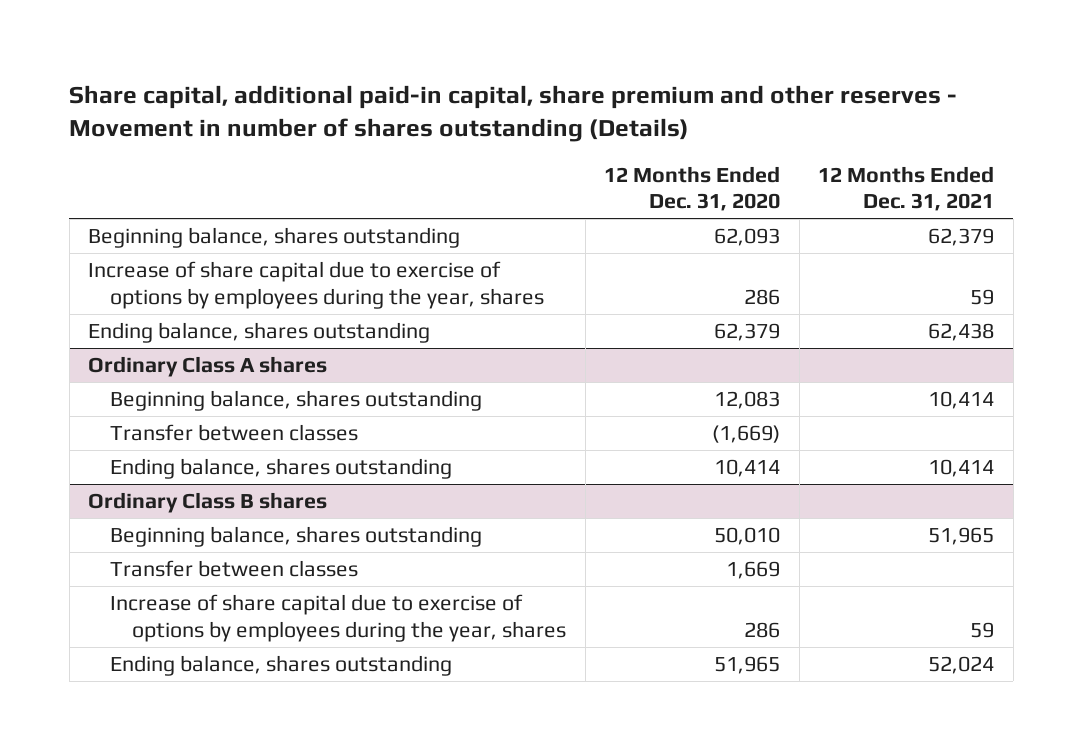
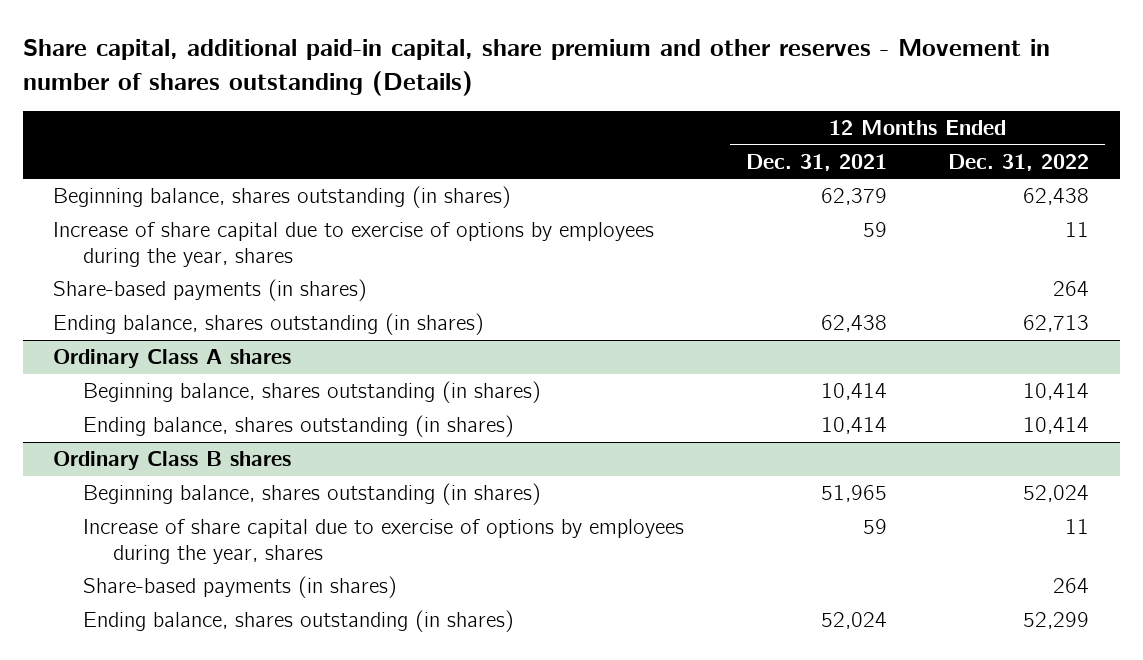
- | 12 Months Ended Dec. 31, 2020 | 12 Months Ended Dec. 31, 2021
+ | 12 Months Ended Dec. 31, 2021 | 12 Months Ended Dec. 31, 2022
- Beginning balance, shares outstanding | 62,093 | 62,379
+ Beginning balance, shares outstanding (in shares) | 62,379 | 62,438
- Ending balance, shares outstanding | 62,379 | 62,438
+ Share-based payments (in shares) | | 264
+ Ending balance, shares outstanding (in shares) | 62,438 | 62,713
@ Ordinary Class A shares
- Beginning balance, shares outstanding | 12,083 | 10,414
- Transfer between classes | (1,669) |
- Ending balance, shares outstanding | 10,414 | 10,414
+ Beginning balance, shares outstanding (in shares) | 10,414 | 10,414
+ Ending balance, shares outstanding (in shares) | 10,414 | 10,414
@ Ordinary Class B shares
- Beginning balance, shares outstanding | 50,010 | 51,965
- Transfer between classes | 1,669 |
+ Beginning balance, shares outstanding (in shares) | 51,965 | 52,024
- Ending balance, shares outstanding | 51,965 | 52,024
+ Share-based payments (in shares) | | 264
+ Ending balance, shares outstanding (in shares) | 52,024 | 52,299

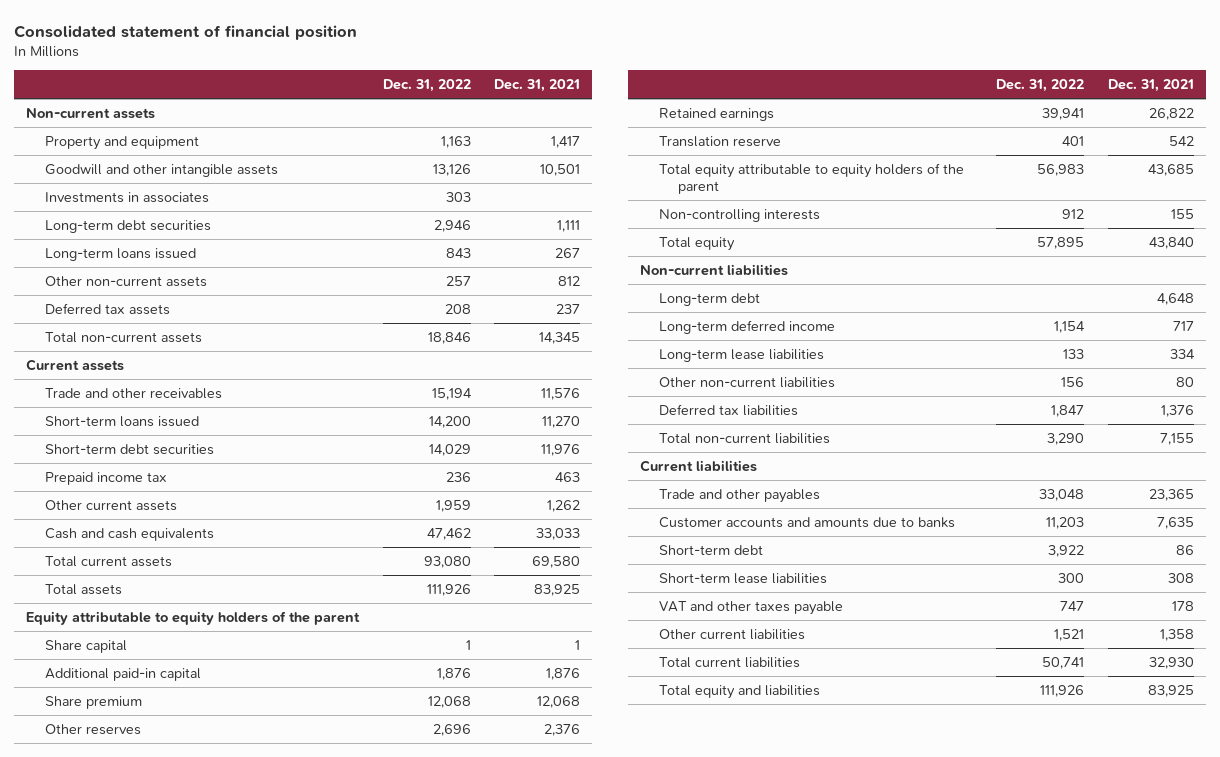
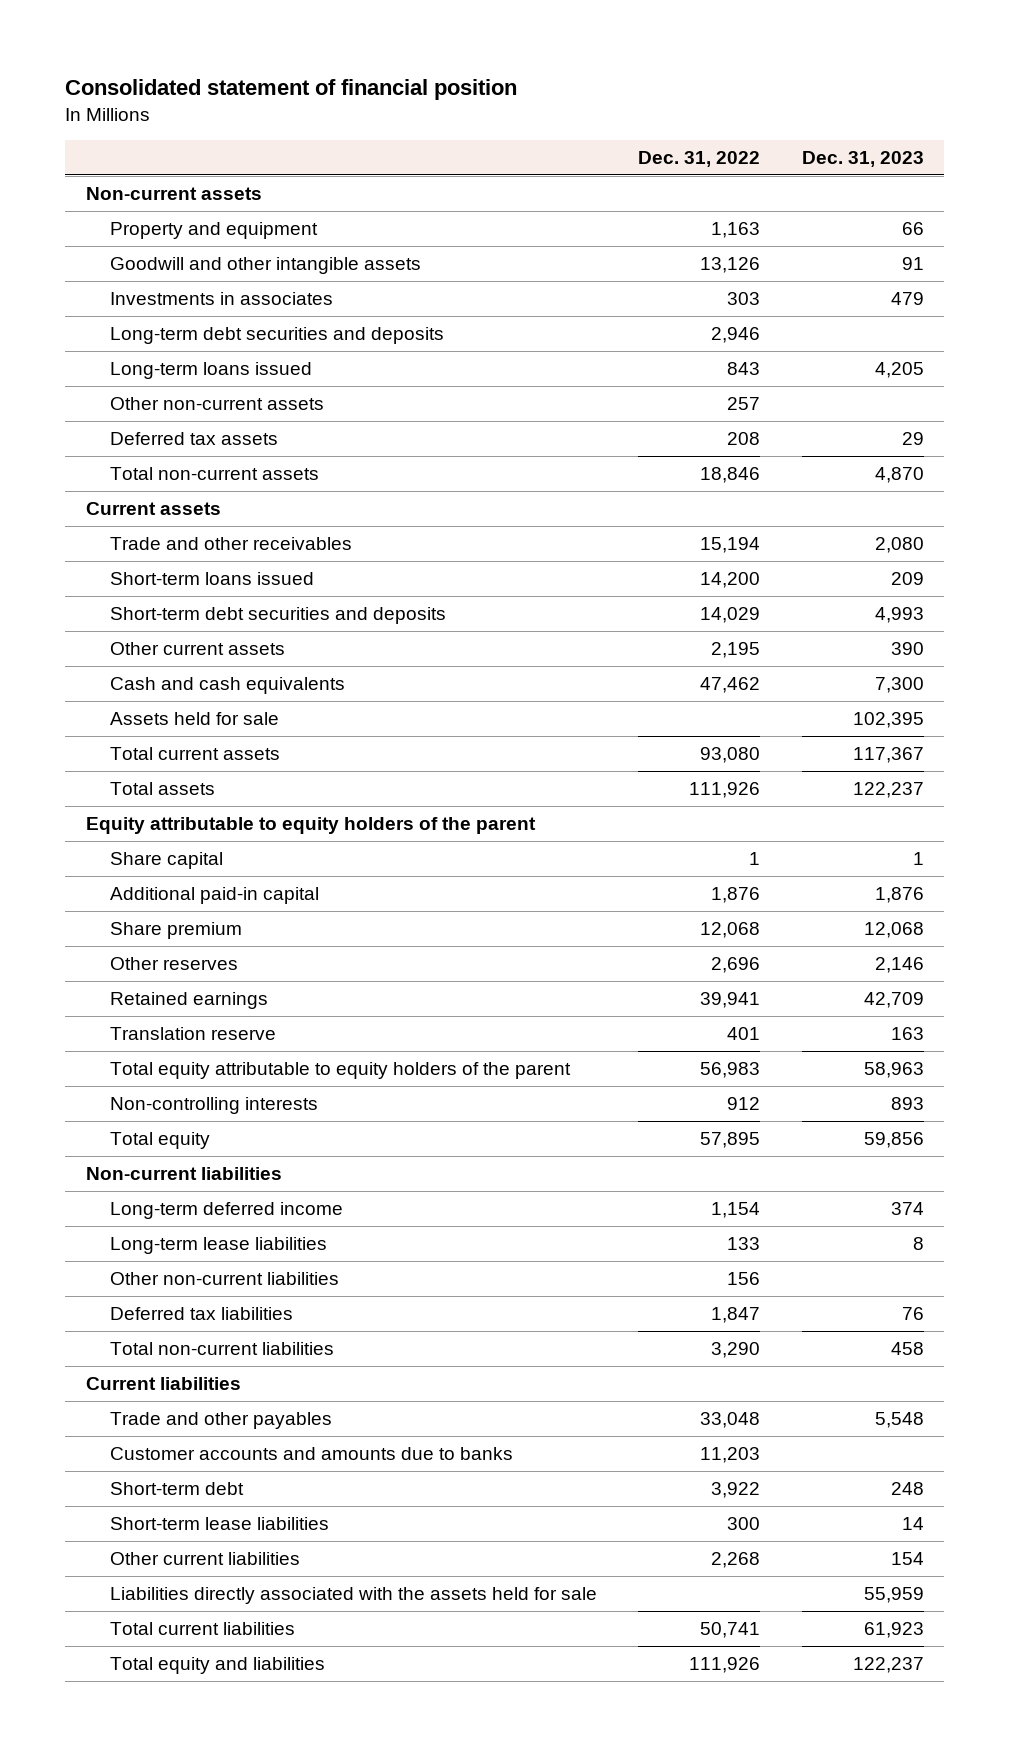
- | Dec. 31, 2022 | Dec. 31, 2021
+ | Dec. 31, 2022 | Dec. 31, 2023
- Long-term debt securities | 2,946 | 1,111
+ Long-term debt securities and deposits | 2,946 |
- Short-term debt securities | 14,029 | 11,976
- Prepaid income tax | 236 | 463
- Other current assets | 1,959 | 1,262
+ Short-term debt securities and deposits | 14,029 | 4,993
+ Other current assets | 2,195 | 390
+ Assets held for sale | | 102,395
- Long-term debt | | 4,648
- VAT and other taxes payable | 747 | 178
- Other current liabilities | 1,521 | 1,358
+ Other current liabilities | 2,268 | 154
+ Liabilities directly associated with the assets held for sale | | 55,959

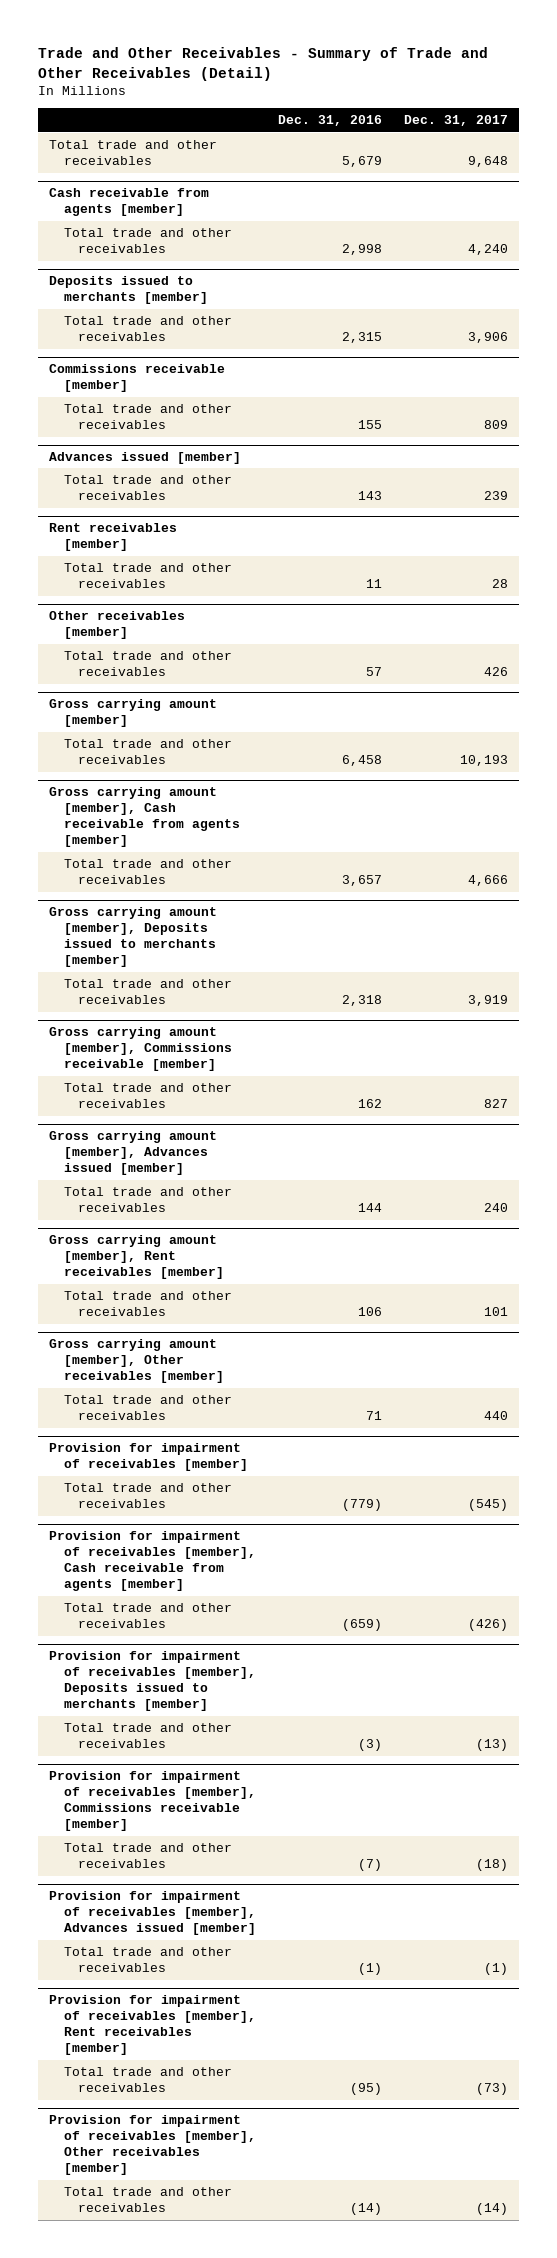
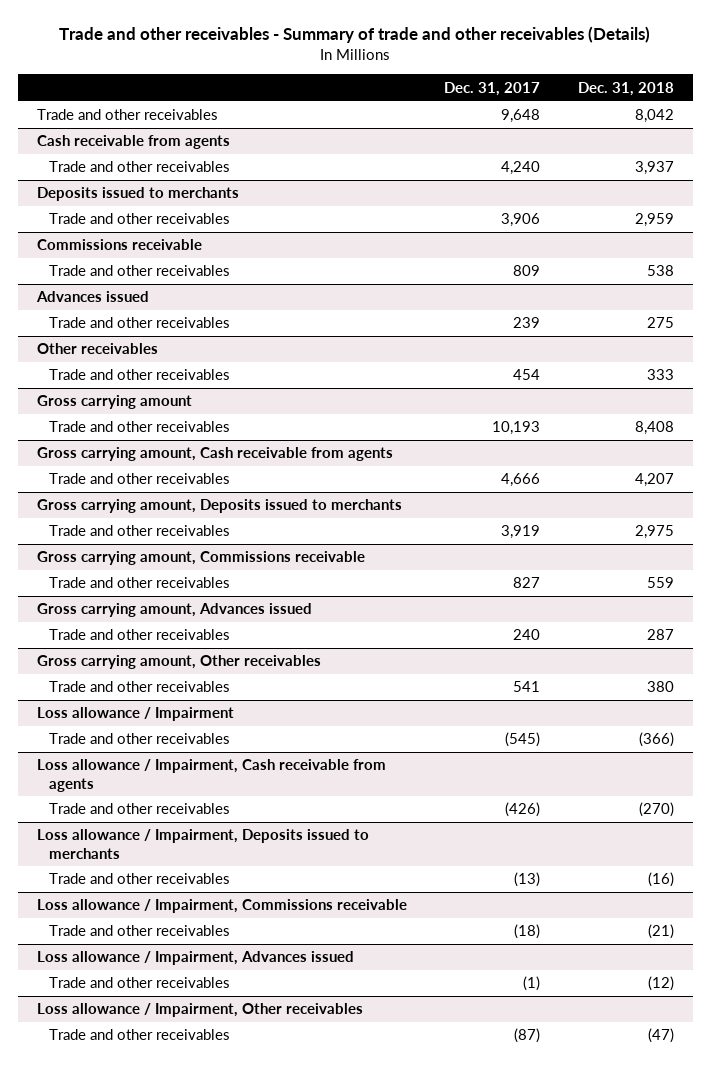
- Trade and Other Receivables - Summary of Trade and Other Receivables (Detail)
+ Trade and other receivables - Summary of trade and other receivables (Details)
- | Dec. 31, 2016 | Dec. 31, 2017
+ | Dec. 31, 2017 | Dec. 31, 2018
- Total trade and other receivables | 5,679 | 9,648
- Cash receivable from agents [member]
- Total trade and other receivables | 2,998 | 4,240
- Deposits issued to merchants [member]
- Total trade and other receivables | 2,315 | 3,906
- Commissions receivable [member]
- Total trade and other receivables | 155 | 809
- Advances issued [member]
- Total trade and other receivables | 143 | 239
- Rent receivables [member]
- Total trade and other receivables | 11 | 28
- Other receivables [member]
- Total trade and other receivables | 57 | 426
- Gross carrying amount [member]
- Total trade and other receivables | 6,458 | 10,193
- Gross carrying amount [member], Cash receivable from agents [member]
- Total trade and other receivables | 3,657 | 4,666
- Gross carrying amount [member], Deposits issued to merchants [member]
- Total trade and other receivables | 2,318 | 3,919
- Gross carrying amount [member], Commissions receivable [member]
- Total trade and other receivables | 162 | 827
- Gross carrying amount [member], Advances issued [member]
- Total trade and other receivables | 144 | 240
- Gross carrying amount [member], Rent receivables [member]
- Total trade and other receivables | 106 | 101
- Gross carrying amount [member], Other receivables [member]
- Total trade and other receivables | 71 | 440
- Provision for impairment of receivables [member]
- Total trade and other receivables | (779) | (545)
- Provision for impairment of receivables [member], Cash receivable from agents [member]
- Total trade and other receivables | (659) | (426)
- Provision for impairment of receivables [member], Deposits issued to merchants [member]
- Total trade and other receivables | (3) | (13)
- Provision for impairment of receivables [member], Commissions receivable [member]
- Total trade and other receivables | (7) | (18)
- Provision for impairment of receivables [member], Advances issued [member]
- Total trade and other receivables | (1) | (1)
- Provision for impairment of receivables [member], Rent receivables [member]
- Total trade and other receivables | (95) | (73)
- Provision for impairment of receivables [member], Other receivables [member]
- Total trade and other receivables | (14) | (14)
+ Trade and other receivables | 9,648 | 8,042
+ Cash receivable from agents
+ Trade and other receivables | 4,240 | 3,937
+ Deposits issued to merchants
+ Trade and other receivables | 3,906 | 2,959
+ Commissions receivable
+ Trade and other receivables | 809 | 538
+ Advances issued
+ Trade and other receivables | 239 | 275
+ Other receivables
+ Trade and other receivables | 454 | 333
+ Gross carrying amount
+ Trade and other receivables | 10,193 | 8,408
+ Gross carrying amount, Cash receivable from agents
+ Trade and other receivables | 4,666 | 4,207
+ Gross carrying amount, Deposits issued to merchants
+ Trade and other receivables | 3,919 | 2,975
+ Gross carrying amount, Commissions receivable
+ Trade and other receivables | 827 | 559
+ Gross carrying amount, Advances issued
+ Trade and other receivables | 240 | 287
+ Gross carrying amount, Other receivables
+ Trade and other receivables | 541 | 380
+ Loss allowance / Impairment
+ Trade and other receivables | (545) | (366)
+ Loss allowance / Impairment, Cash receivable from agents
+ Trade and other receivables | (426) | (270)
+ Loss allowance / Impairment, Deposits issued to merchants
+ Trade and other receivables | (13) | (16)
+ Loss allowance / Impairment, Commissions receivable
+ Trade and other receivables | (18) | (21)
+ Loss allowance / Impairment, Advances issued
+ Trade and other receivables | (1) | (12)
+ Loss allowance / Impairment, Other receivables
+ Trade and other receivables | (87) | (47)

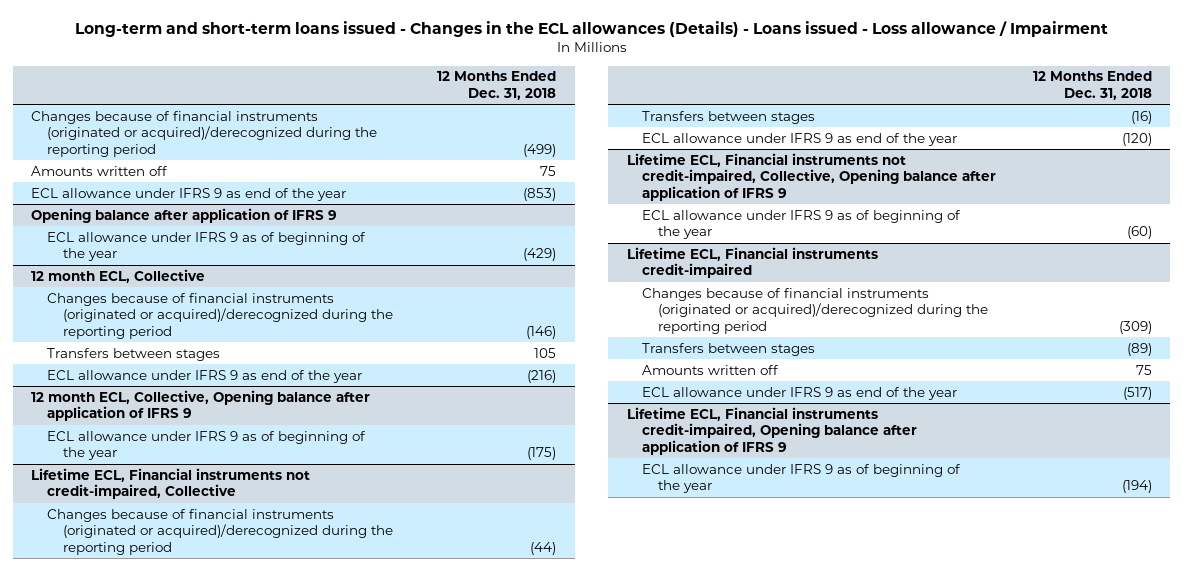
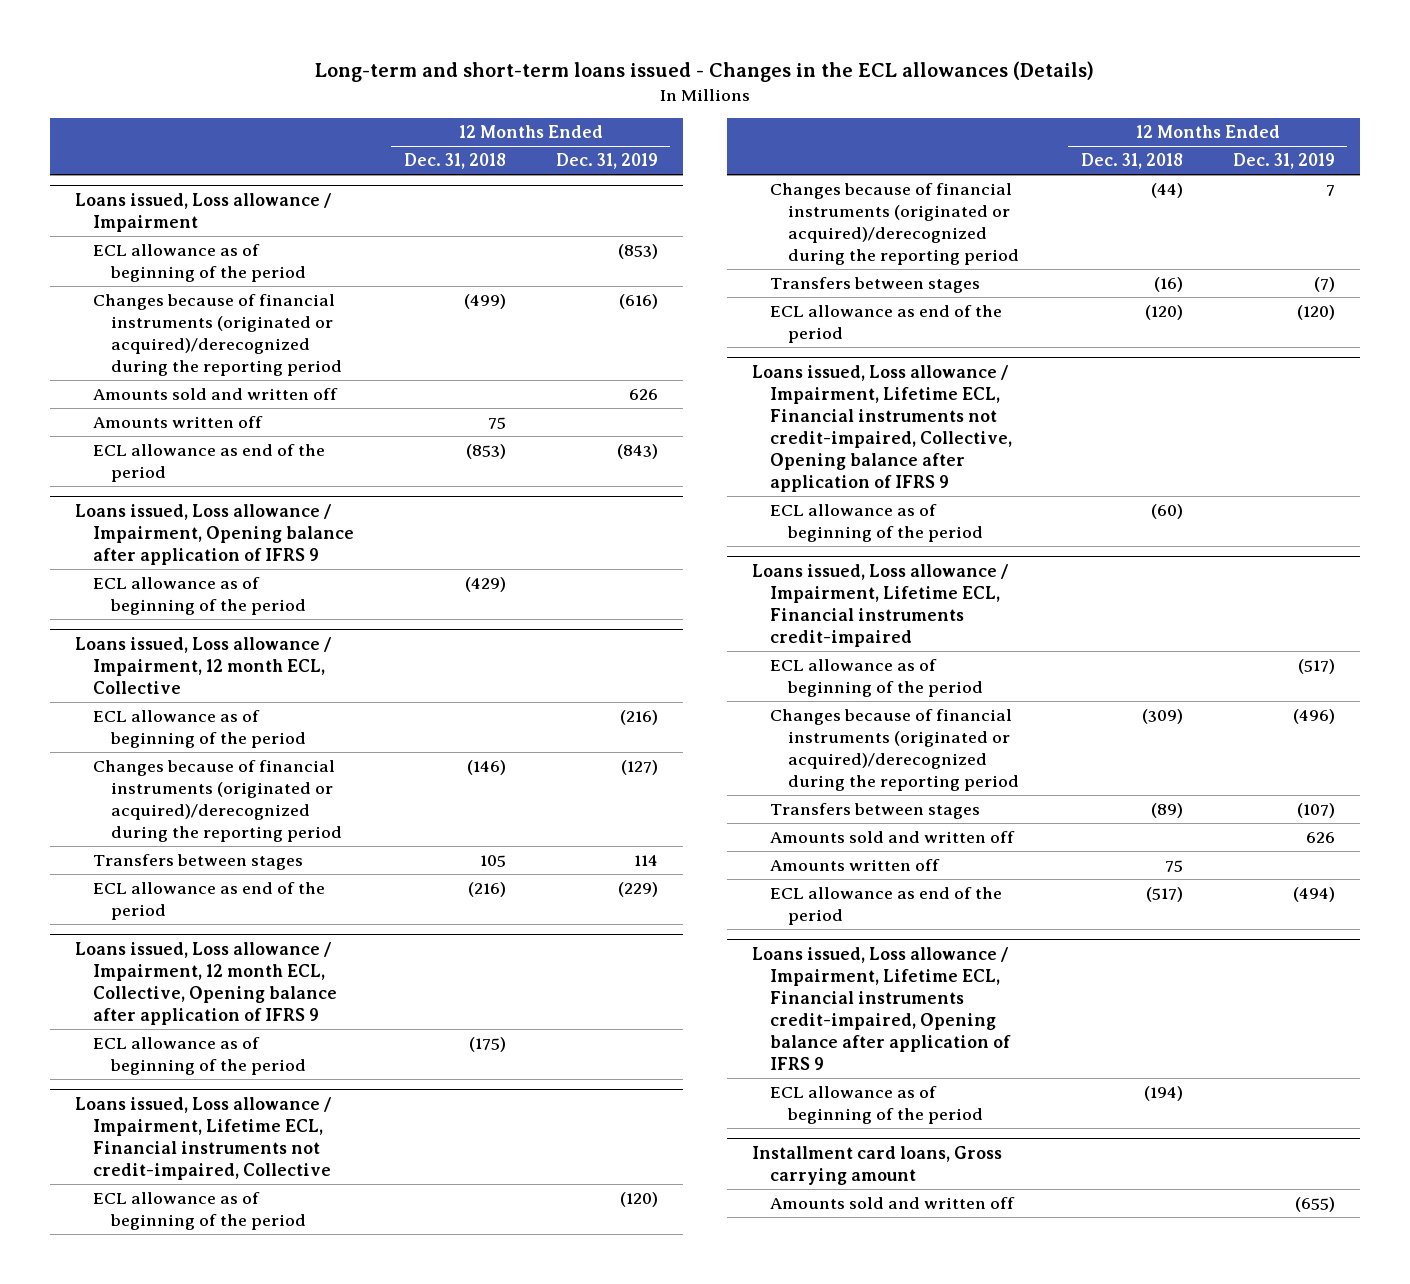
- Long-term and short-term loans issued - Changes in the ECL allowances (Details) - Loans issued - Loss allowance / Impairment
+ Long-term and short-term loans issued - Changes in the ECL allowances (Details)
- | 12 Months Ended Dec. 31, 2018
+ | 12 Months Ended Dec. 31, 2018 | 12 Months Ended Dec. 31, 2019
+ Loans issued, Loss allowance / Impairment
+ ECL allowance as of beginning of the period | | (853)
+ Amounts sold and written off | | 626
- ECL allowance under IFRS 9 as end of the year | (853)
- Opening balance after application of IFRS 9
- ECL allowance under IFRS 9 as of beginning of the year | (429)
- 12 month ECL, Collective
+ ECL allowance as end of the period | (853) | (843)
+ Loans issued, Loss allowance / Impairment, Opening balance after application of IFRS 9
+ ECL allowance as of beginning of the period | (429) |
+ Loans issued, Loss allowance / Impairment, 12 month ECL, Collective
+ ECL allowance as of beginning of the period | | (216)
- ECL allowance under IFRS 9 as end of the year | (216)
- 12 month ECL, Collective, Opening balance after application of IFRS 9
- ECL allowance under IFRS 9 as of beginning of the year | (175)
- Lifetime ECL, Financial instruments not credit-impaired, Collective
+ ECL allowance as end of the period | (216) | (229)
+ Loans issued, Loss allowance / Impairment, 12 month ECL, Collective, Opening balance after application of IFRS 9
+ ECL allowance as of beginning of the period | (175) |
+ Loans issued, Loss allowance / Impairment, Lifetime ECL, Financial instruments not credit-impaired, Collective
+ ECL allowance as of beginning of the period | | (120)
- ECL allowance under IFRS 9 as end of the year | (120)
- Lifetime ECL, Financial instruments not credit-impaired, Collective, Opening balance after application of IFRS 9
- ECL allowance under IFRS 9 as of beginning of the year | (60)
- Lifetime ECL, Financial instruments credit-impaired
+ ECL allowance as end of the period | (120) | (120)
+ Loans issued, Loss allowance / Impairment, Lifetime ECL, Financial instruments not credit-impaired, Collective, Opening balance after application of IFRS 9
+ ECL allowance as of beginning of the period | (60) |
+ Loans issued, Loss allowance / Impairment, Lifetime ECL, Financial instruments credit-impaired
+ ECL allowance as of beginning of the period | | (517)
+ Amounts sold and written off | | 626
- ECL allowance under IFRS 9 as end of the year | (517)
- Lifetime ECL, Financial instruments credit-impaired, Opening balance after application of IFRS 9
- ECL allowance under IFRS 9 as of beginning of the year | (194)
+ ECL allowance as end of the period | (517) | (494)
+ Loans issued, Loss allowance / Impairment, Lifetime ECL, Financial instruments credit-impaired, Opening balance after application of IFRS 9
+ ECL allowance as of beginning of the period | (194) |
+ Installment card loans, Gross carrying amount
+ Amounts sold and written off | | (655)

